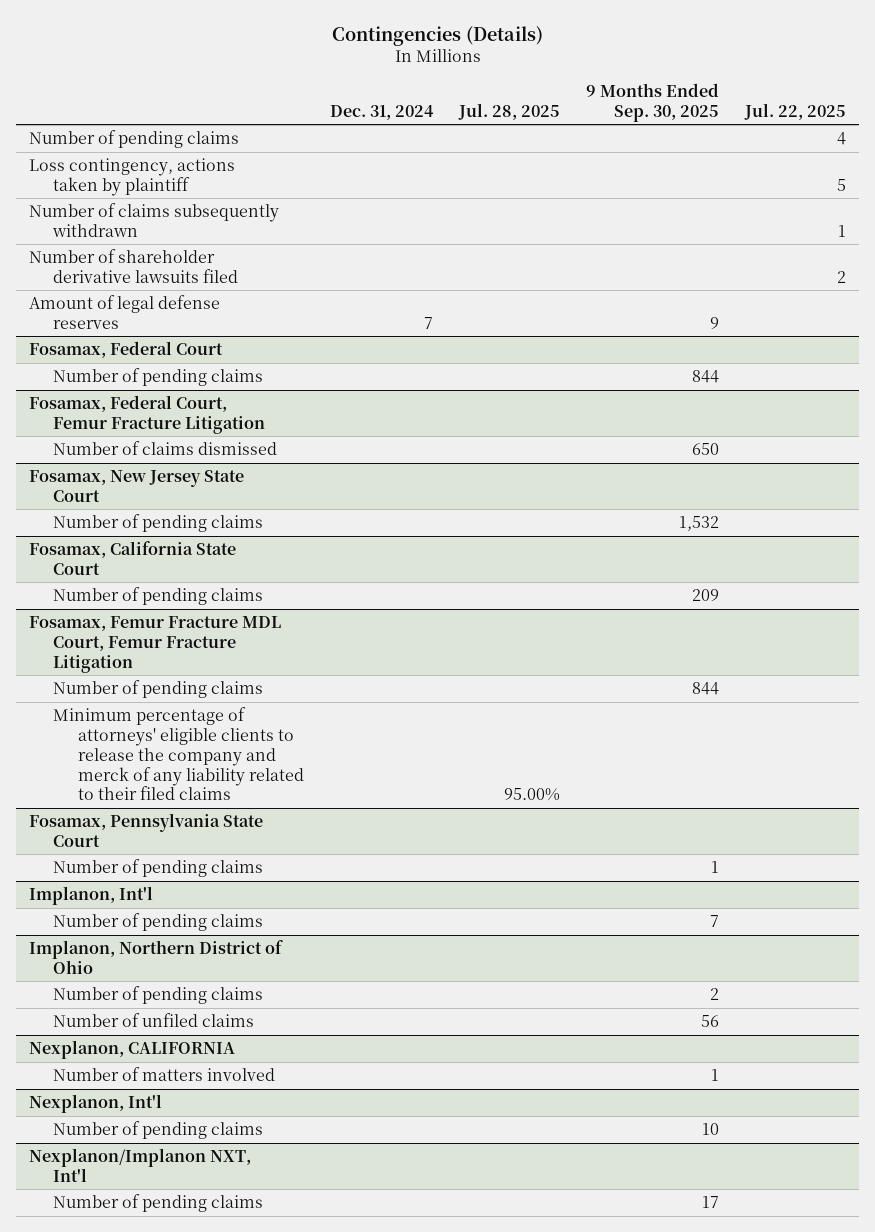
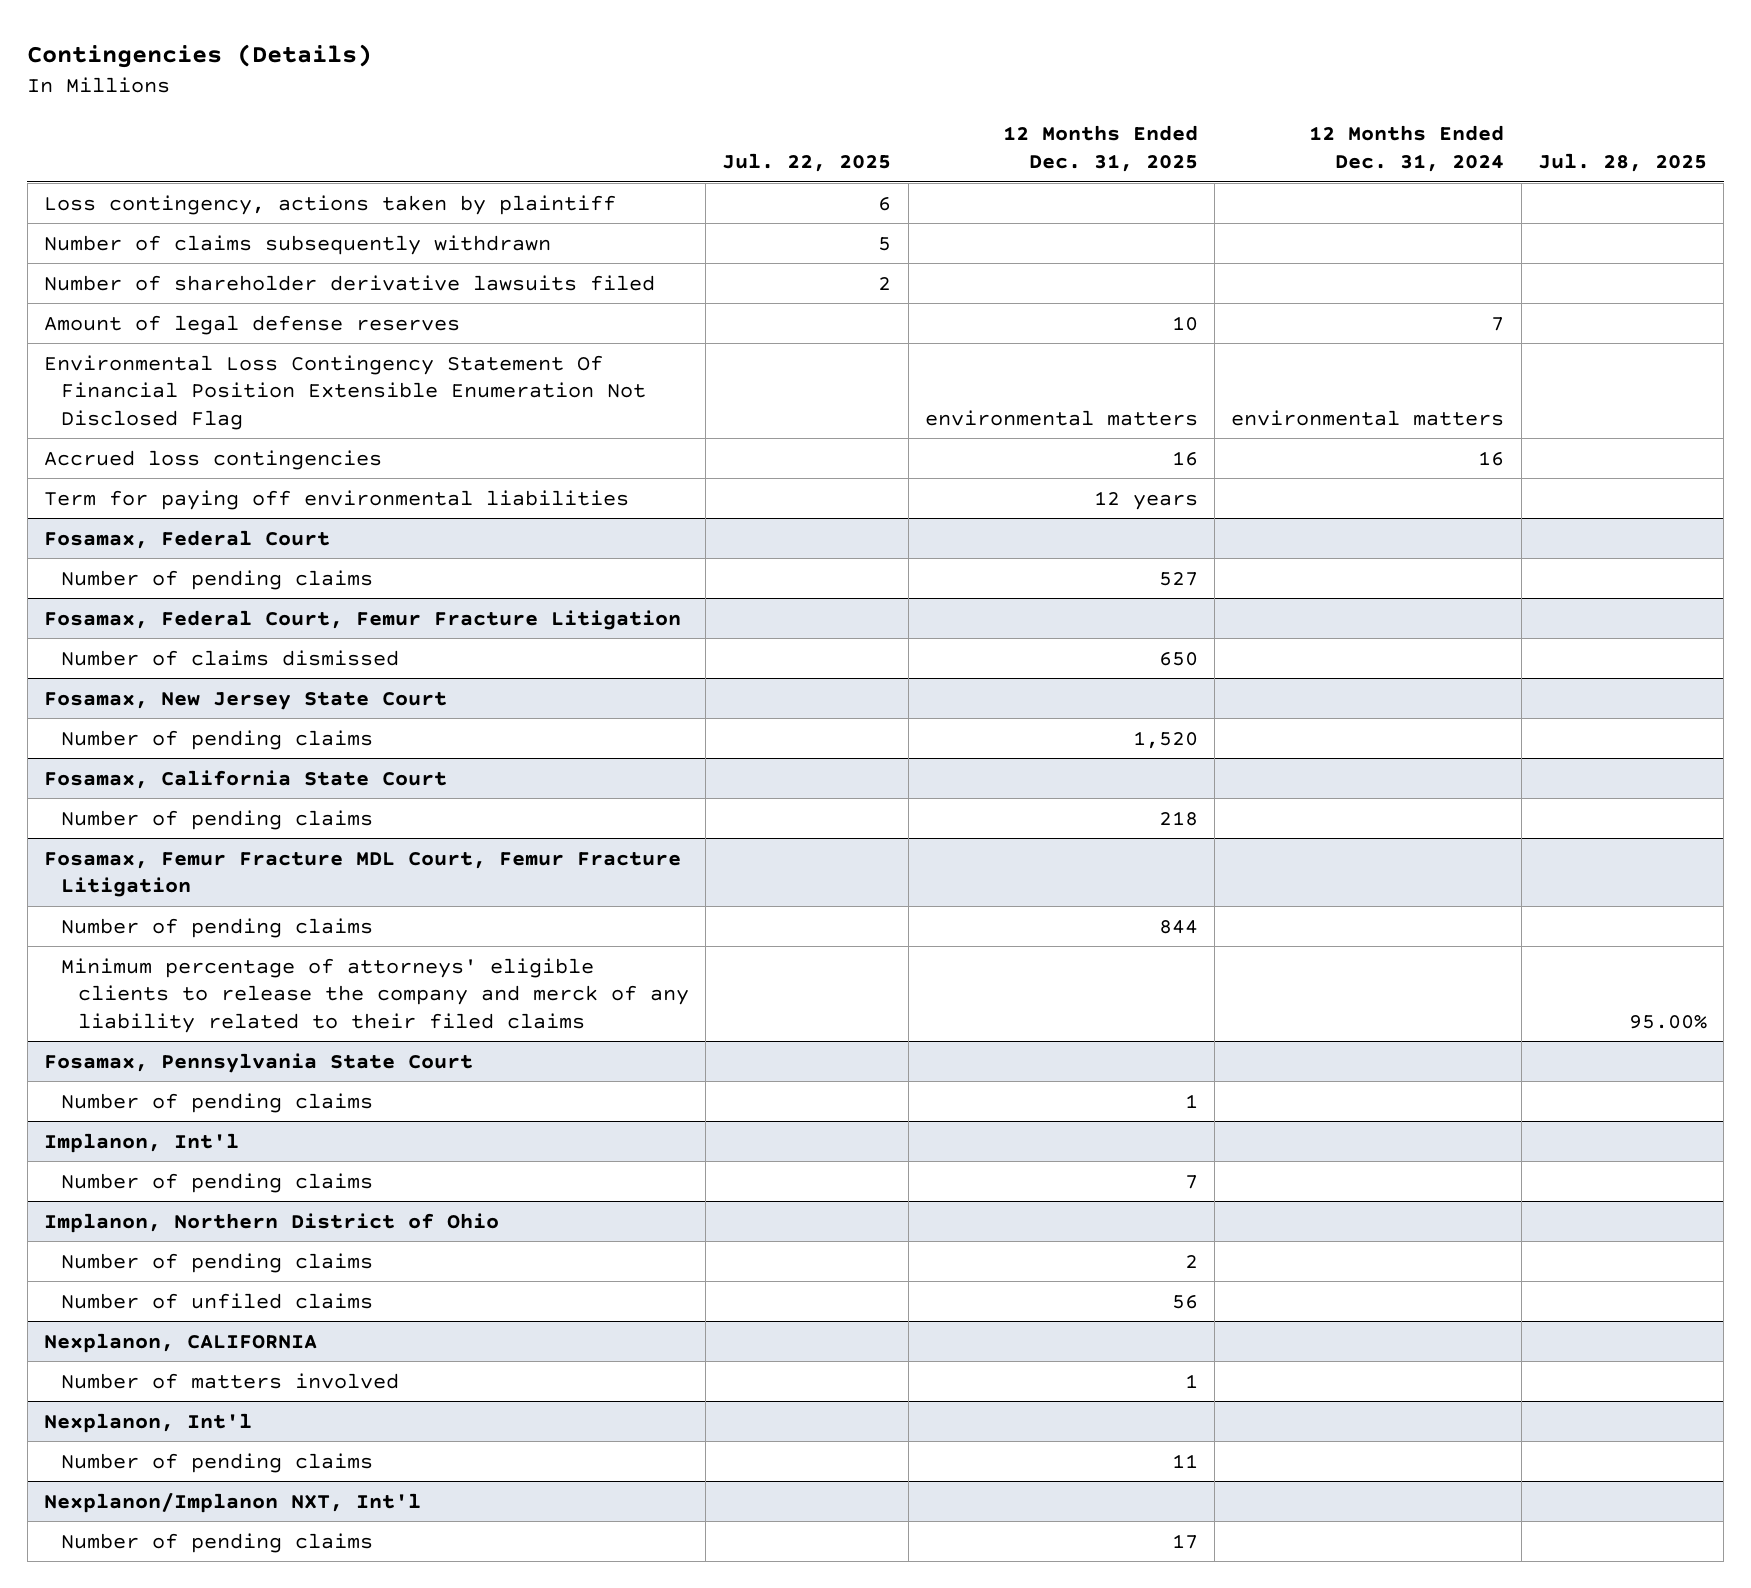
- | Dec. 31, 2024 | Jul. 28, 2025 | 9 Months Ended Sep. 30, 2025 | Jul. 22, 2025
+ | Jul. 22, 2025 | 12 Months Ended Dec. 31, 2025 | 12 Months Ended Dec. 31, 2024 | Jul. 28, 2025
- Number of pending claims | | | | 4
- Loss contingency, actions taken by plaintiff | | | | 5
- Number of claims subsequently withdrawn | | | | 1
+ Loss contingency, actions taken by plaintiff | 6 | | |
+ Number of claims subsequently withdrawn | 5 | | |
+ Environmental Loss Contingency Statement Of Financial Position Extensible Enumeration Not Disclosed Flag | | environmental matters | environmental matters |
+ Accrued loss contingencies | | 16 | 16 |
+ Term for paying off environmental liabilities | | 12 years | |

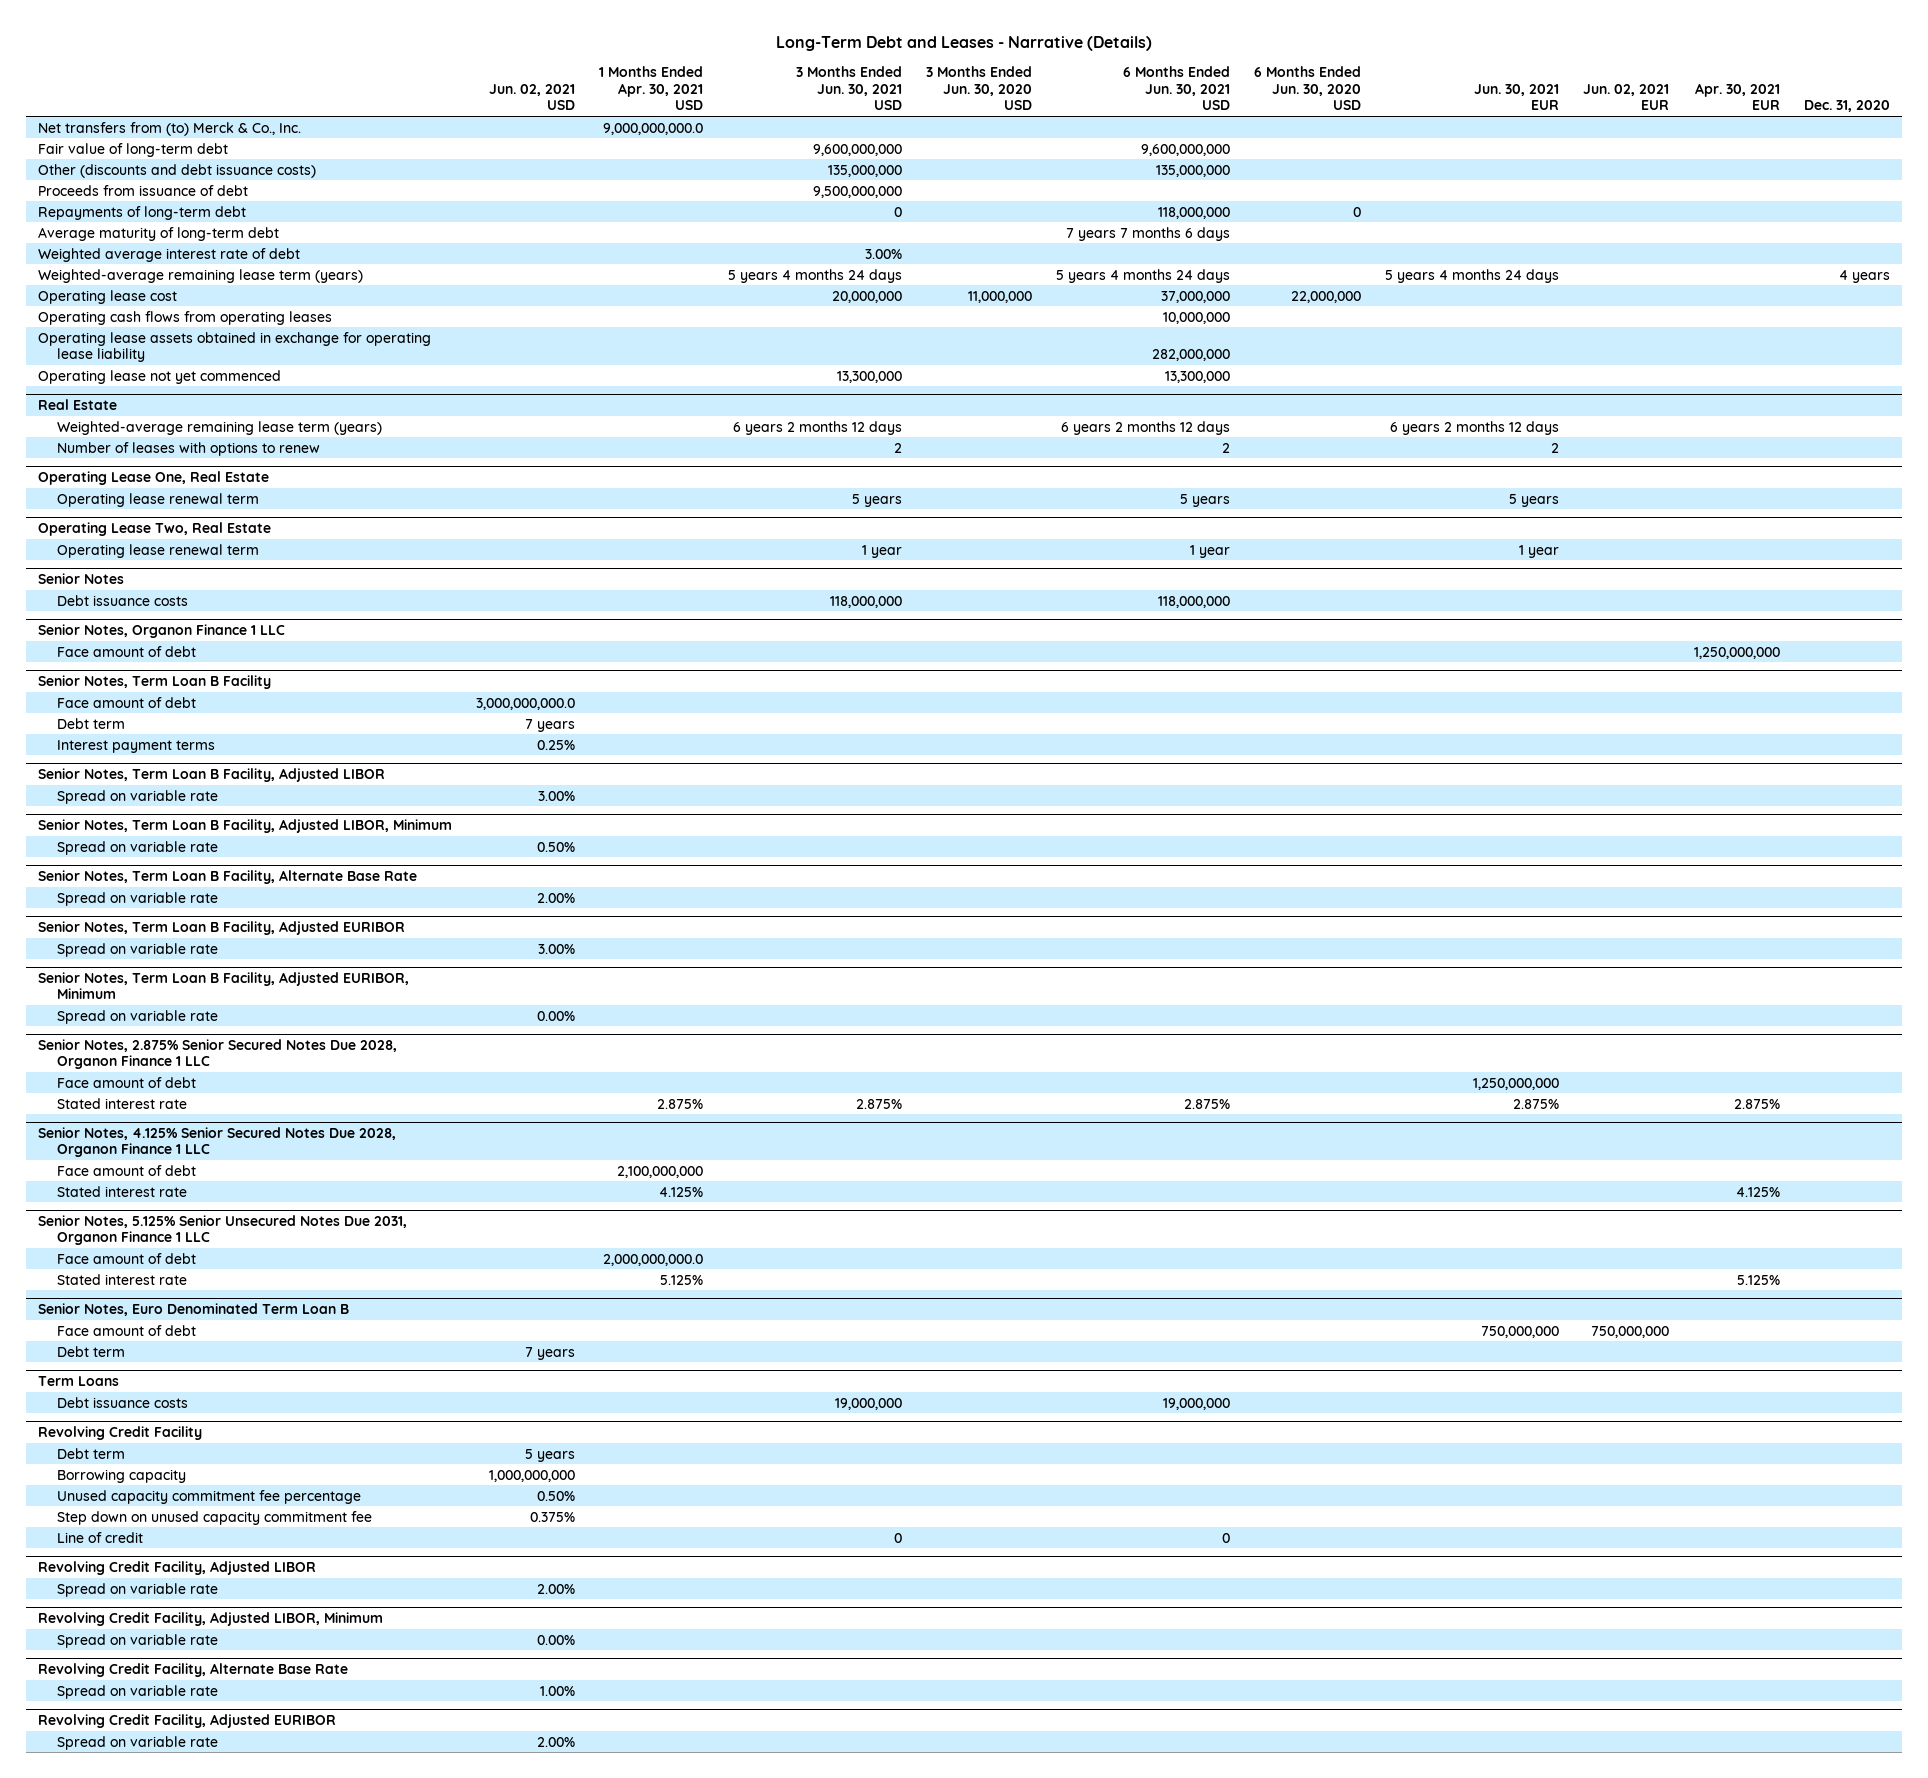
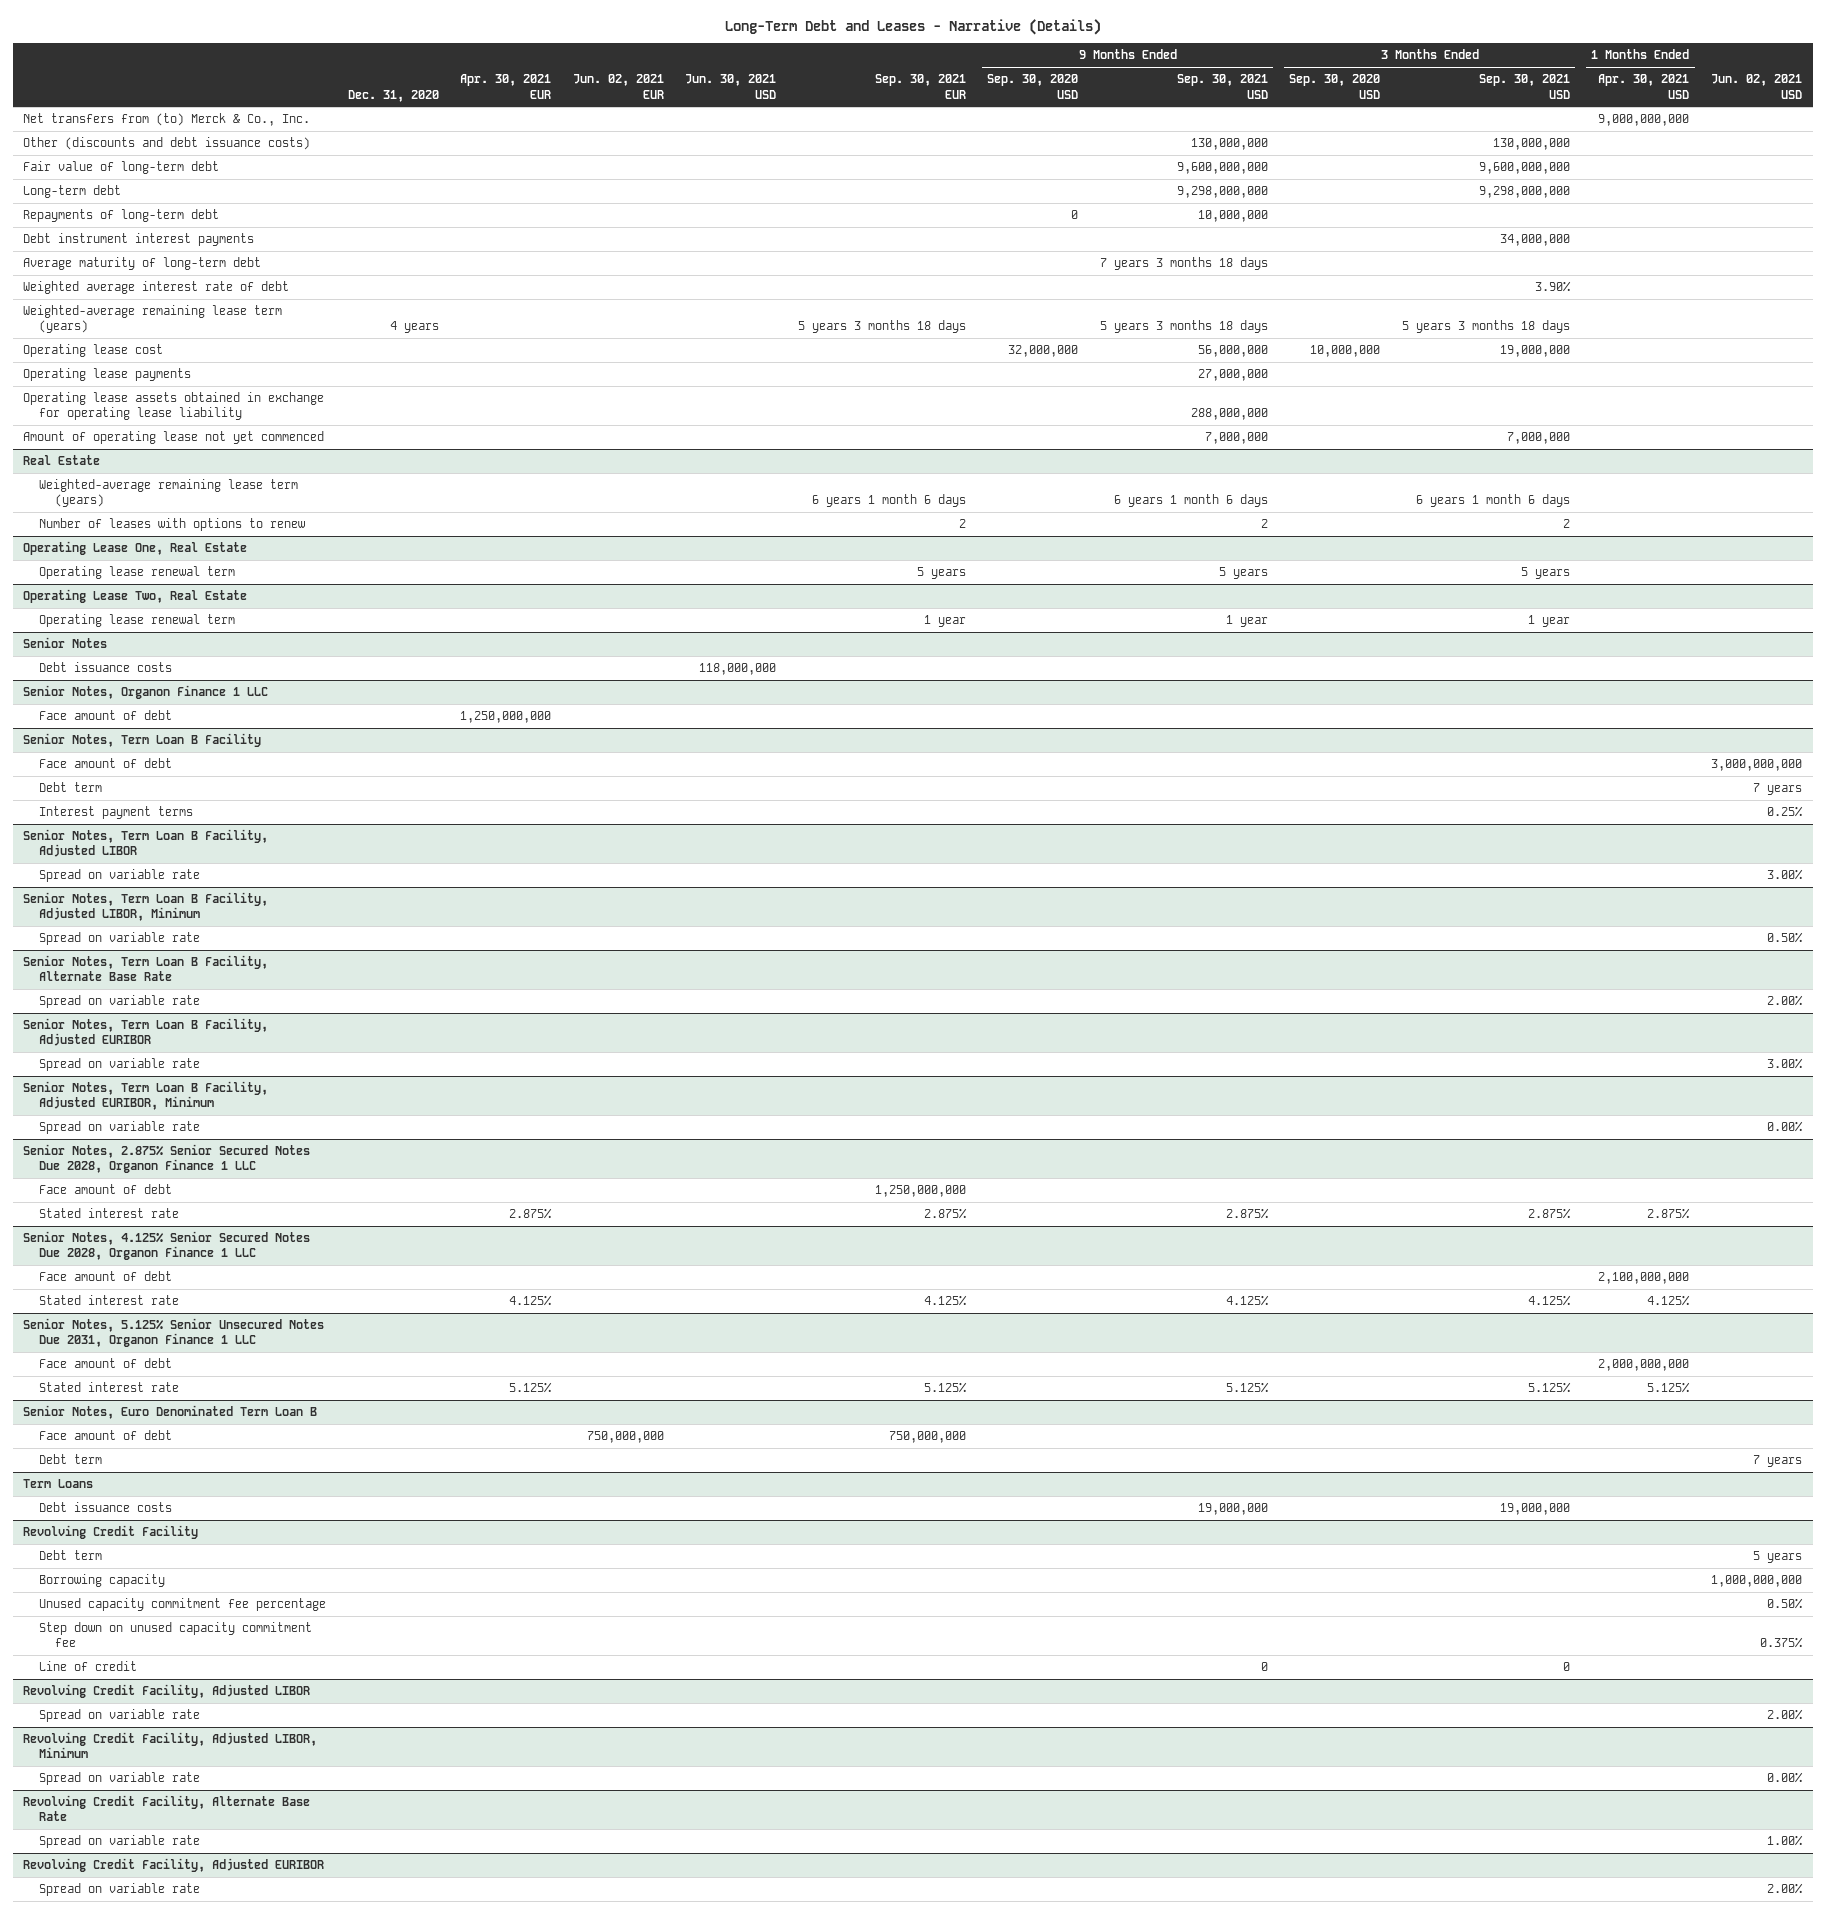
- | Jun. 02, 2021 USD | 1 Months Ended Apr. 30, 2021 USD | 3 Months Ended Jun. 30, 2021 USD | 3 Months Ended Jun. 30, 2020 USD | 6 Months Ended Jun. 30, 2021 USD | 6 Months Ended Jun. 30, 2020 USD | Jun. 30, 2021 EUR | Jun. 02, 2021 EUR | Apr. 30, 2021 EUR | Dec. 31, 2020
+ | Dec. 31, 2020 | Apr. 30, 2021 EUR | Jun. 02, 2021 EUR | Jun. 30, 2021 USD | Sep. 30, 2021 EUR | 9 Months Ended Sep. 30, 2020 USD | 9 Months Ended Sep. 30, 2021 USD | 3 Months Ended Sep. 30, 2020 USD | 3 Months Ended Sep. 30, 2021 USD | 1 Months Ended Apr. 30, 2021 USD | Jun. 02, 2021 USD
- Net transfers from (to) Merck & Co., Inc. | | 9,000,000,000.0 | | | | | | | |
+ Net transfers from (to) Merck & Co., Inc. | | | | | | | | | | 9,000,000,000 |
- Proceeds from issuance of debt | | | 9,500,000,000 | | | | | | |
moved down: Fair value of long-term debt | | | | | | | 9,600,000,000 | | 9,600,000,000 | |
+ Long-term debt | | | | | | | 9,298,000,000 | | 9,298,000,000 | |
+ Debt instrument interest payments | | | | | | | | | 34,000,000 | |
- Operating cash flows from operating leases | | | | | 10,000,000 | | | | |
+ Operating lease payments | | | | | | | 27,000,000 | | | |
- Operating lease not yet commenced | | | 13,300,000 | | 13,300,000 | | | | |
+ Amount of operating lease not yet commenced | | | | | | | 7,000,000 | | 7,000,000 | |
@ Senior Notes, Term Loan B Facility
- Face amount of debt | 3,000,000,000.0 | | | | | | | | |
+ Face amount of debt | | | | | | | | | | | 3,000,000,000
@ Senior Notes, 5.125% Senior Unsecured Notes Due 2031, Organon Finance 1 LLC
- Face amount of debt | | 2,000,000,000.0 | | | | | | | |
+ Face amount of debt | | | | | | | | | | 2,000,000,000 |

